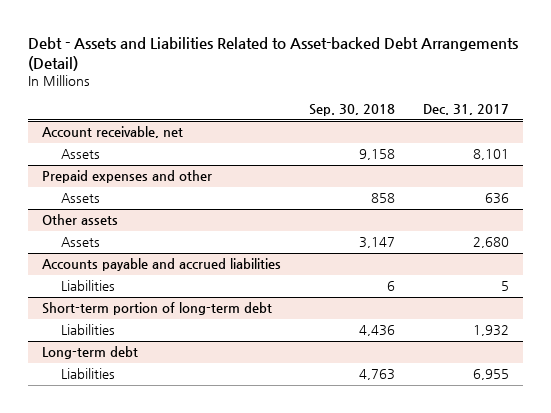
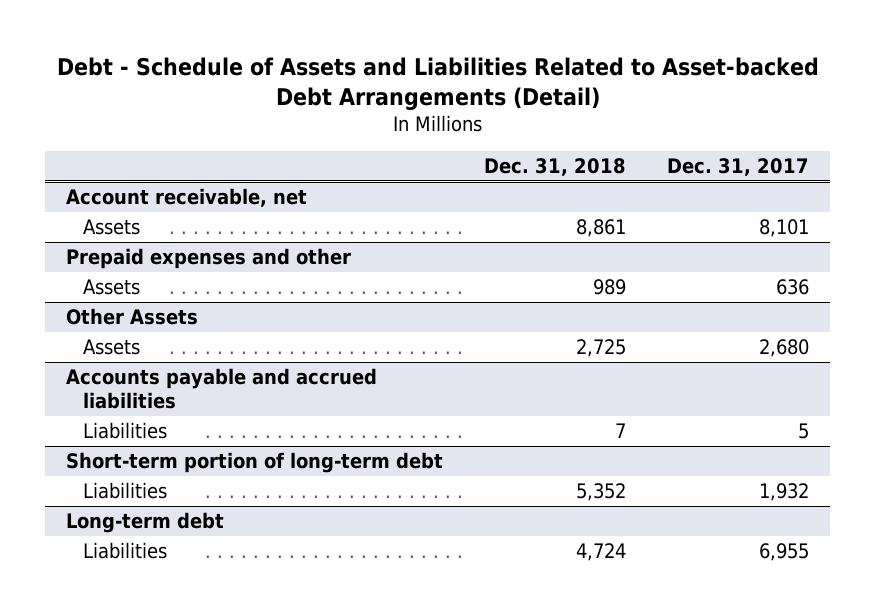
- Debt - Assets and Liabilities Related to Asset-backed Debt Arrangements (Detail)
+ Debt - Schedule of Assets and Liabilities Related to Asset-backed Debt Arrangements (Detail)
- | Sep. 30, 2018 | Dec. 31, 2017
+ | Dec. 31, 2018 | Dec. 31, 2017
- Other assets
+ Other Assets

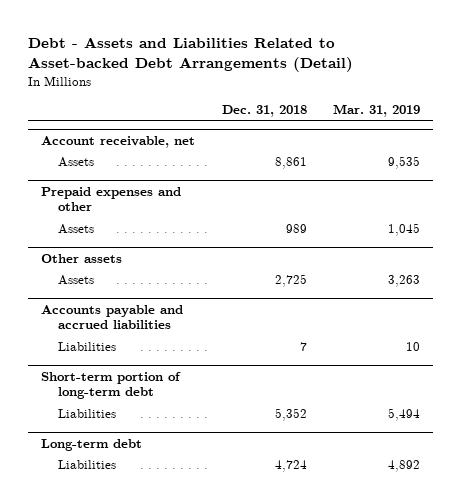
- Debt - Schedule of Assets and Liabilities Related to Asset-backed Debt Arrangements (Detail)
+ Debt - Assets and Liabilities Related to Asset-backed Debt Arrangements (Detail)
- | Dec. 31, 2018 | Dec. 31, 2017
+ | Dec. 31, 2018 | Mar. 31, 2019
- Other Assets
+ Other assets

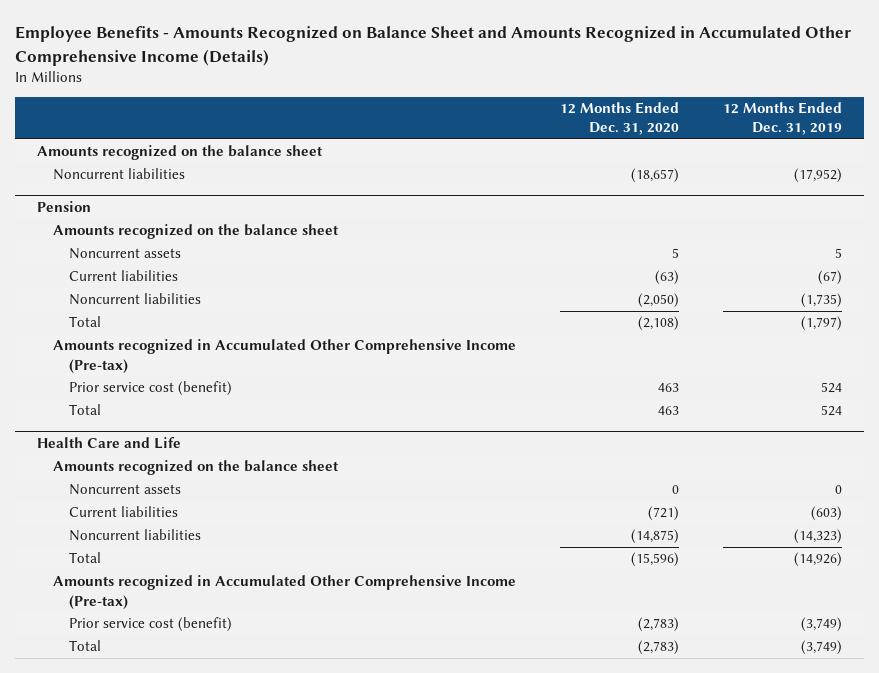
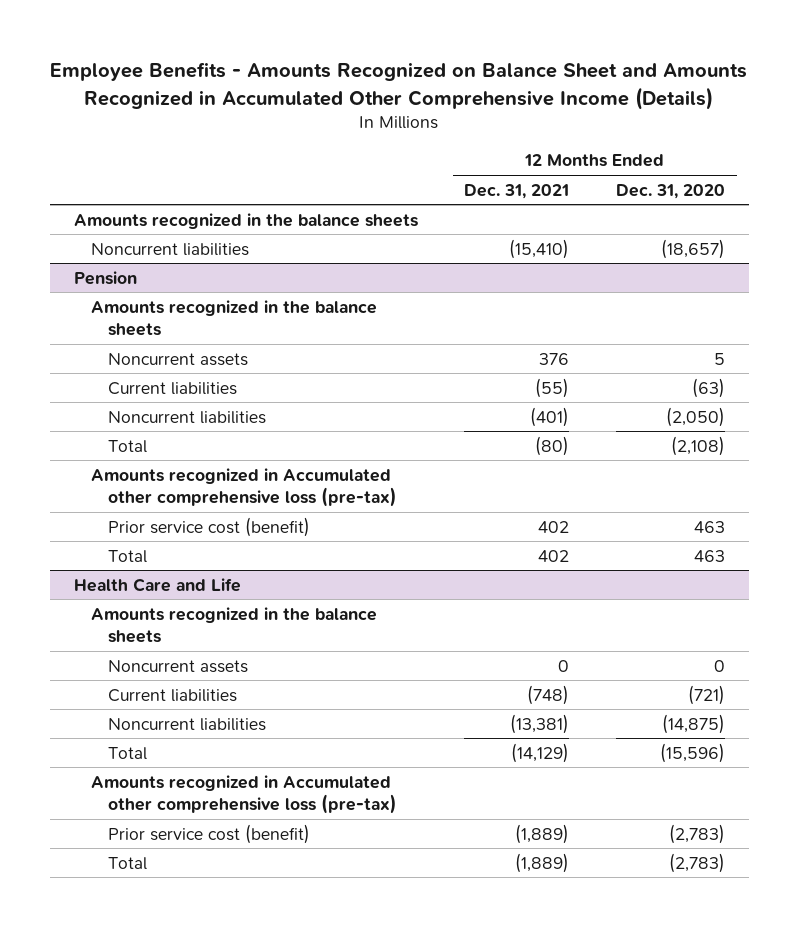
- | 12 Months Ended Dec. 31, 2020 | 12 Months Ended Dec. 31, 2019
+ | 12 Months Ended Dec. 31, 2021 | 12 Months Ended Dec. 31, 2020
- Amounts recognized on the balance sheet
+ Amounts recognized in the balance sheets
@ Pension
- Amounts recognized on the balance sheet
+ Amounts recognized in the balance sheets
- Amounts recognized in Accumulated Other Comprehensive Income (Pre-tax)
+ Amounts recognized in Accumulated other comprehensive loss (pre-tax)
@ Health Care and Life
- Amounts recognized on the balance sheet
+ Amounts recognized in the balance sheets
- Amounts recognized in Accumulated Other Comprehensive Income (Pre-tax)
+ Amounts recognized in Accumulated other comprehensive loss (pre-tax)

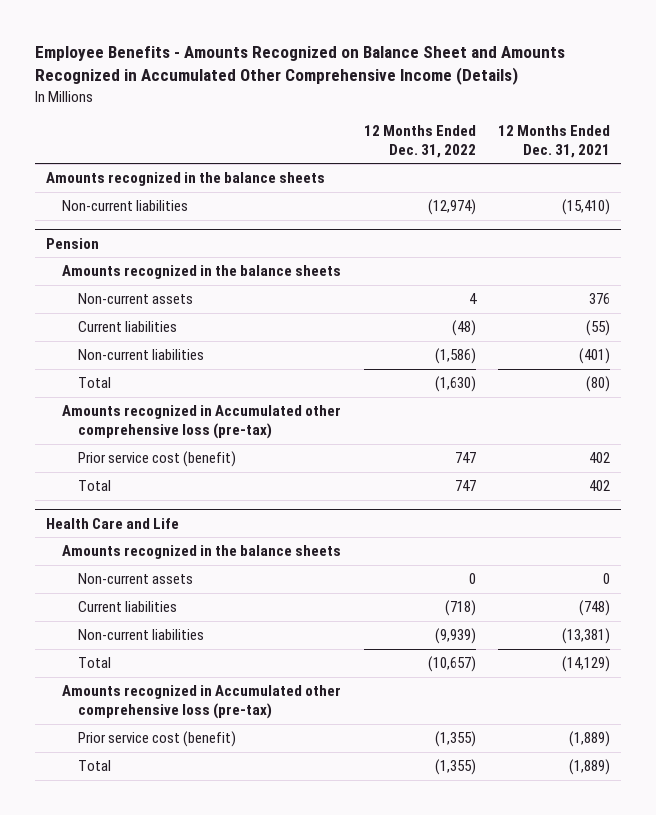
- | 12 Months Ended Dec. 31, 2021 | 12 Months Ended Dec. 31, 2020
+ | 12 Months Ended Dec. 31, 2022 | 12 Months Ended Dec. 31, 2021
- Noncurrent liabilities | (15,410) | (18,657)
+ Non-current liabilities | (12,974) | (15,410)
@ Pension
- Noncurrent assets | 376 | 5
+ Non-current assets | 4 | 376
- Noncurrent liabilities | (401) | (2,050)
+ Non-current liabilities | (1,586) | (401)
@ Health Care and Life
- Noncurrent assets | 0 | 0
+ Non-current assets | 0 | 0
- Noncurrent liabilities | (13,381) | (14,875)
+ Non-current liabilities | (9,939) | (13,381)

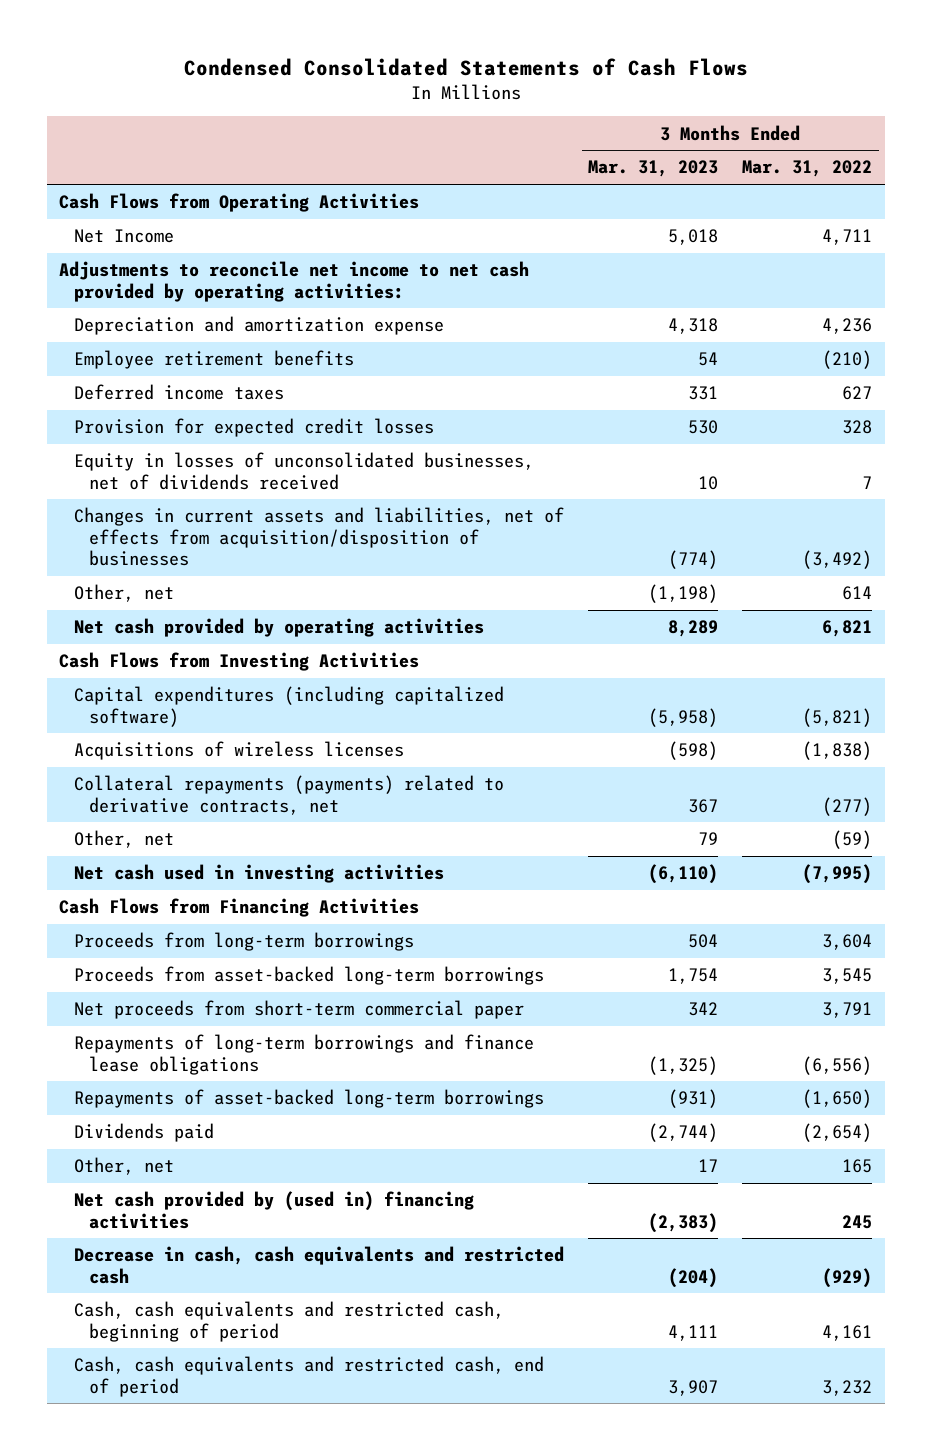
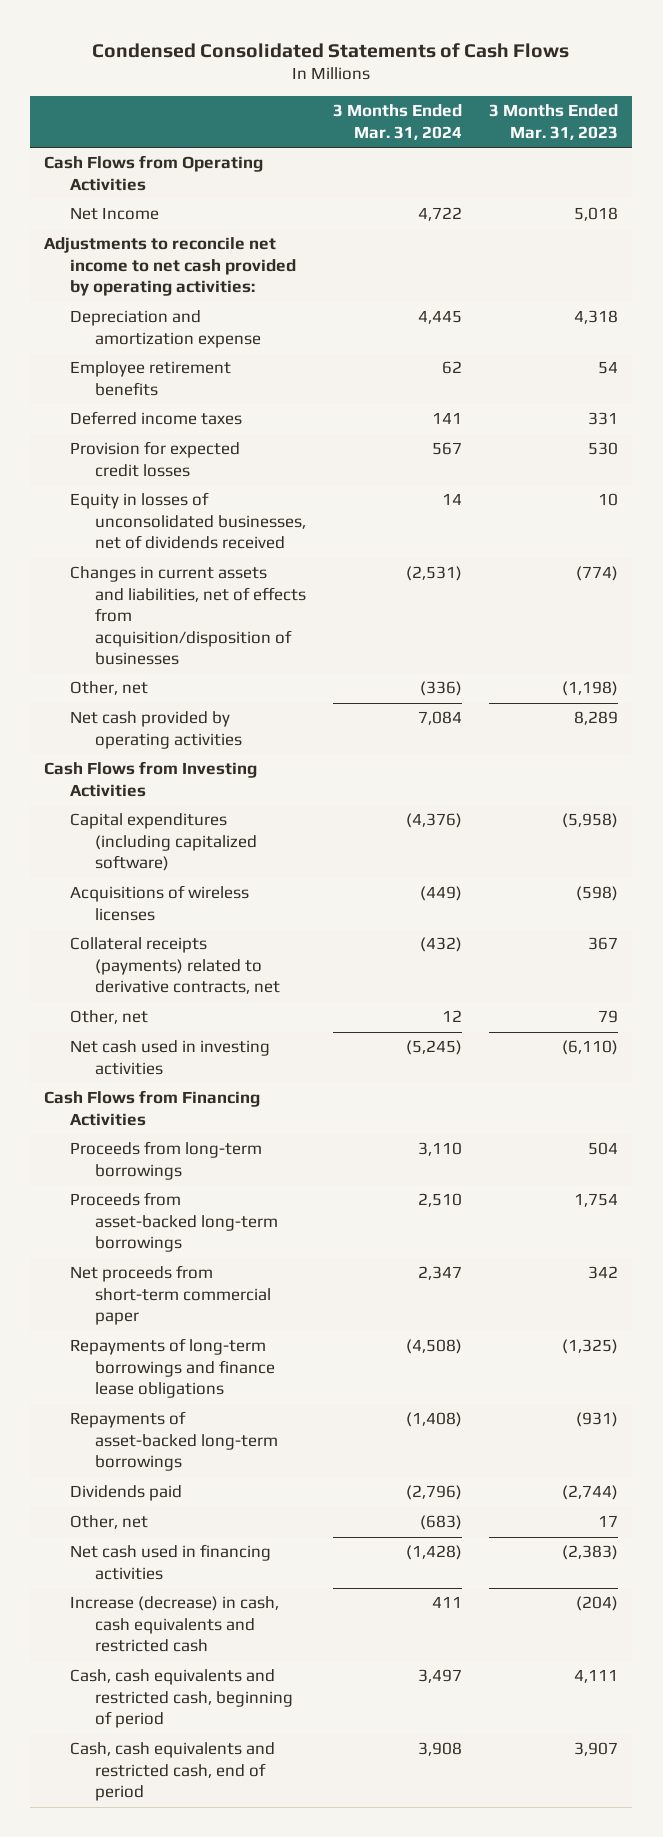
- | 3 Months Ended Mar. 31, 2023 | 3 Months Ended Mar. 31, 2022
+ | 3 Months Ended Mar. 31, 2024 | 3 Months Ended Mar. 31, 2023
- Collateral repayments (payments) related to derivative contracts, net | 367 | (277)
+ Collateral receipts (payments) related to derivative contracts, net | (432) | 367
- Net cash provided by (used in) financing activities | (2,383) | 245
- Decrease in cash, cash equivalents and restricted cash | (204) | (929)
+ Net cash used in financing activities | (1,428) | (2,383)
+ Increase (decrease) in cash, cash equivalents and restricted cash | 411 | (204)

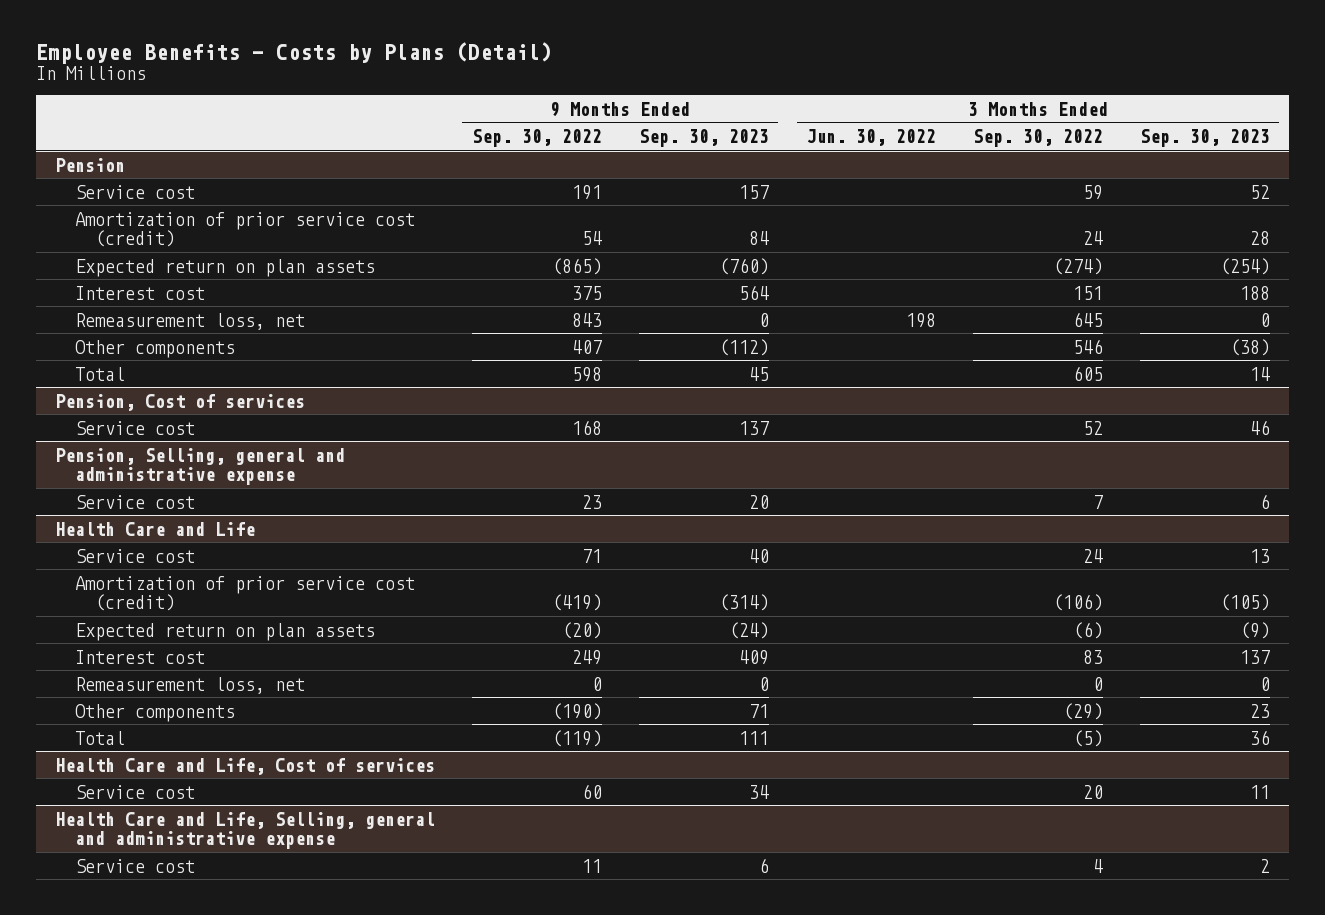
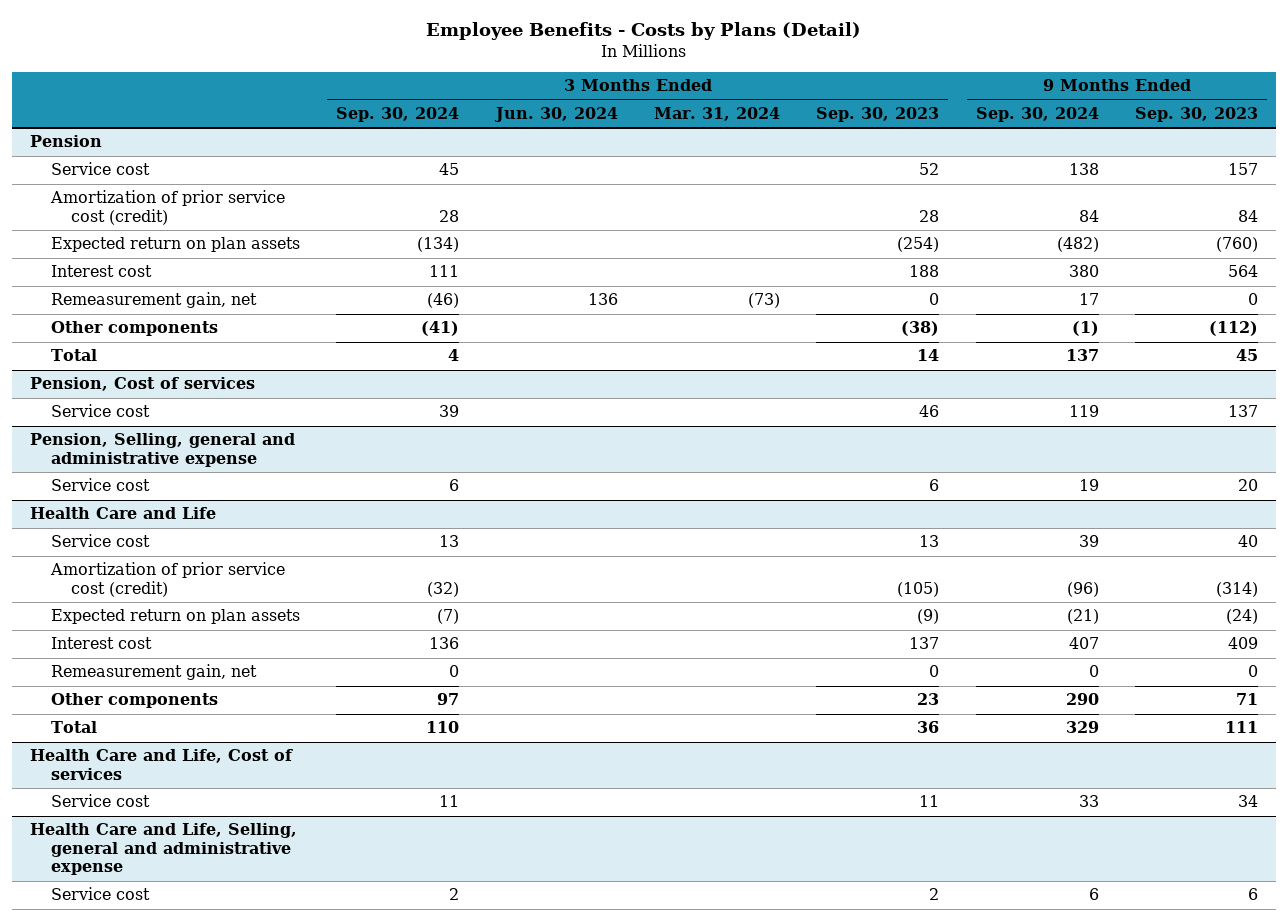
- | 9 Months Ended Sep. 30, 2022 | 9 Months Ended Sep. 30, 2023 | 3 Months Ended Jun. 30, 2022 | 3 Months Ended Sep. 30, 2022 | 3 Months Ended Sep. 30, 2023
+ | 3 Months Ended Sep. 30, 2024 | 3 Months Ended Jun. 30, 2024 | 3 Months Ended Mar. 31, 2024 | 3 Months Ended Sep. 30, 2023 | 9 Months Ended Sep. 30, 2024 | 9 Months Ended Sep. 30, 2023
@ Pension
- Remeasurement loss, net | 843 | 0 | 198 | 645 | 0
+ Remeasurement gain, net | (46) | 136 | (73) | 0 | 17 | 0
@ Health Care and Life
- Remeasurement loss, net | 0 | 0 | | 0 | 0
+ Remeasurement gain, net | 0 | | | 0 | 0 | 0

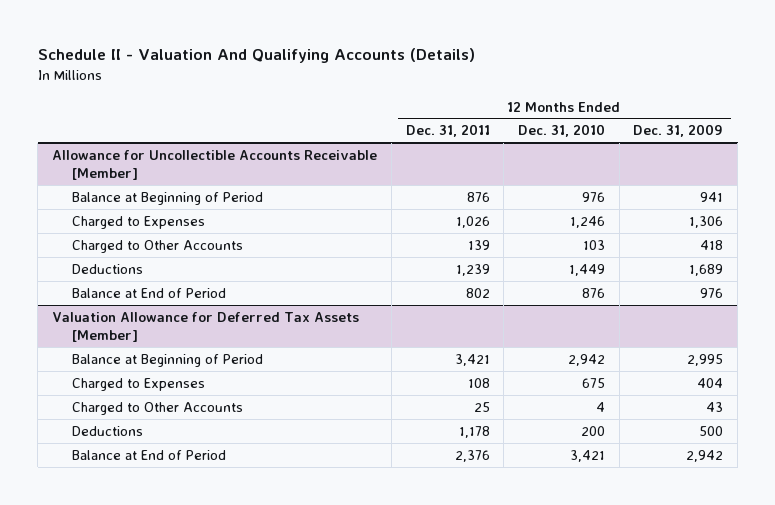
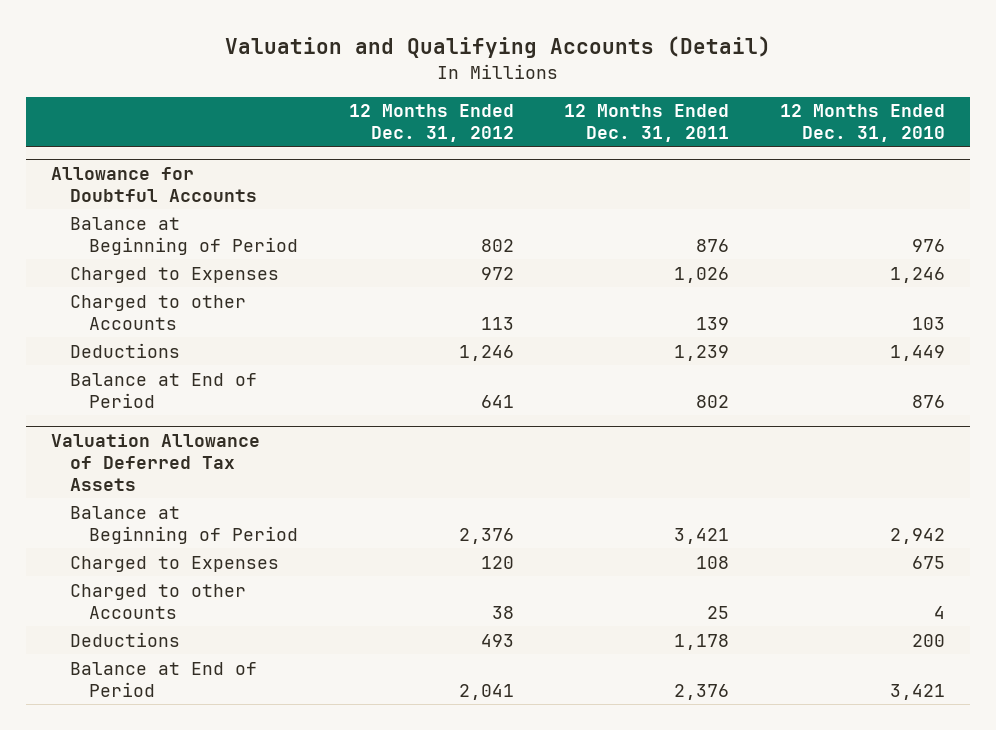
- Schedule II - Valuation And Qualifying Accounts (Details)
+ Valuation and Qualifying Accounts (Detail)
- | 12 Months Ended Dec. 31, 2011 | 12 Months Ended Dec. 31, 2010 | 12 Months Ended Dec. 31, 2009
+ | 12 Months Ended Dec. 31, 2012 | 12 Months Ended Dec. 31, 2011 | 12 Months Ended Dec. 31, 2010
- Allowance for Uncollectible Accounts Receivable [Member]
+ Allowance for Doubtful Accounts
- Charged to Other Accounts | 139 | 103 | 418
+ Charged to other Accounts | 113 | 139 | 103
- Valuation Allowance for Deferred Tax Assets [Member]
+ Valuation Allowance of Deferred Tax Assets
- Charged to Other Accounts | 25 | 4 | 43
+ Charged to other Accounts | 38 | 25 | 4

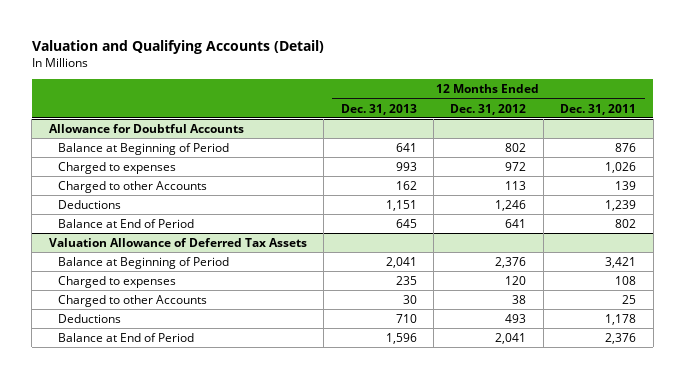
- | 12 Months Ended Dec. 31, 2012 | 12 Months Ended Dec. 31, 2011 | 12 Months Ended Dec. 31, 2010
+ | 12 Months Ended Dec. 31, 2013 | 12 Months Ended Dec. 31, 2012 | 12 Months Ended Dec. 31, 2011
@ Allowance for Doubtful Accounts
- Charged to Expenses | 972 | 1,026 | 1,246
+ Charged to expenses | 993 | 972 | 1,026
@ Valuation Allowance of Deferred Tax Assets
- Charged to Expenses | 120 | 108 | 675
+ Charged to expenses | 235 | 120 | 108

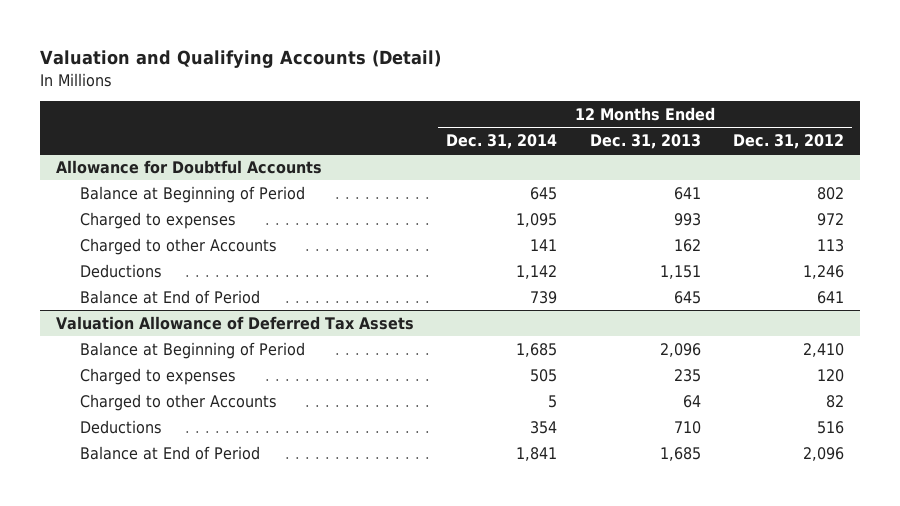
- | 12 Months Ended Dec. 31, 2013 | 12 Months Ended Dec. 31, 2012 | 12 Months Ended Dec. 31, 2011
+ | 12 Months Ended Dec. 31, 2014 | 12 Months Ended Dec. 31, 2013 | 12 Months Ended Dec. 31, 2012
@ Valuation Allowance of Deferred Tax Assets
- Balance at Beginning of Period | 2,041 | 2,376 | 3,421
+ Balance at Beginning of Period | 1,685 | 2,096 | 2,410
- Charged to other Accounts | 30 | 38 | 25
- Deductions | 710 | 493 | 1,178
- Balance at End of Period | 1,596 | 2,041 | 2,376
+ Charged to other Accounts | 5 | 64 | 82
+ Deductions | 354 | 710 | 516
+ Balance at End of Period | 1,841 | 1,685 | 2,096

